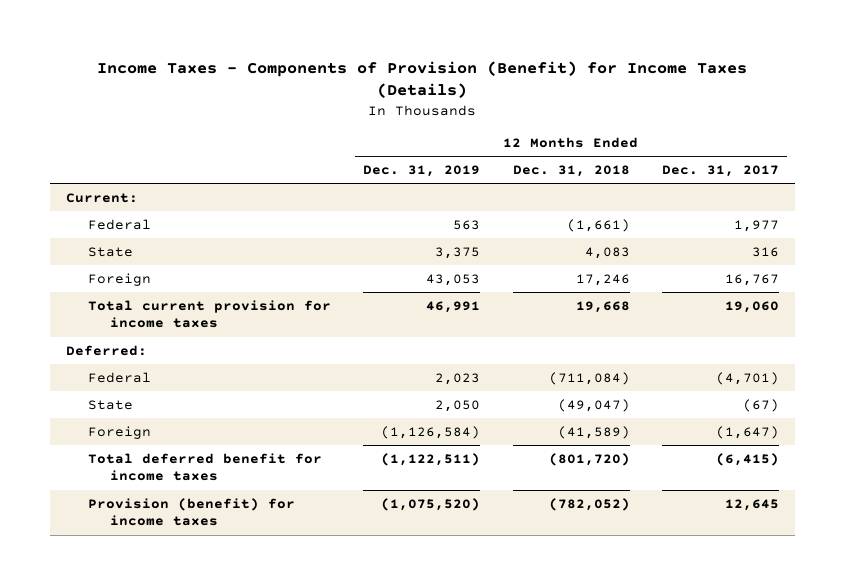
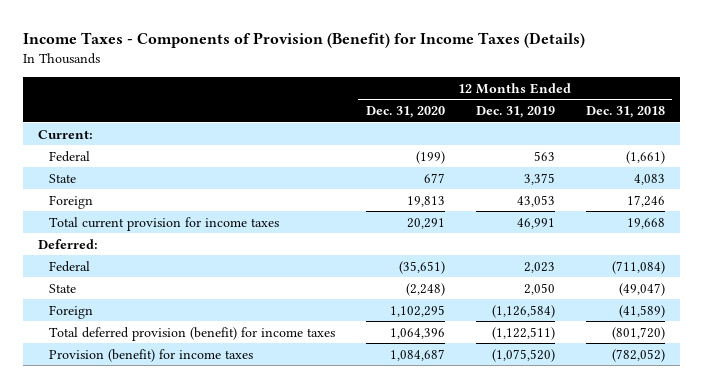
- | 12 Months Ended Dec. 31, 2019 | 12 Months Ended Dec. 31, 2018 | 12 Months Ended Dec. 31, 2017
+ | 12 Months Ended Dec. 31, 2020 | 12 Months Ended Dec. 31, 2019 | 12 Months Ended Dec. 31, 2018
- Total deferred benefit for income taxes | (1,122,511) | (801,720) | (6,415)
+ Total deferred provision (benefit) for income taxes | 1,064,396 | (1,122,511) | (801,720)

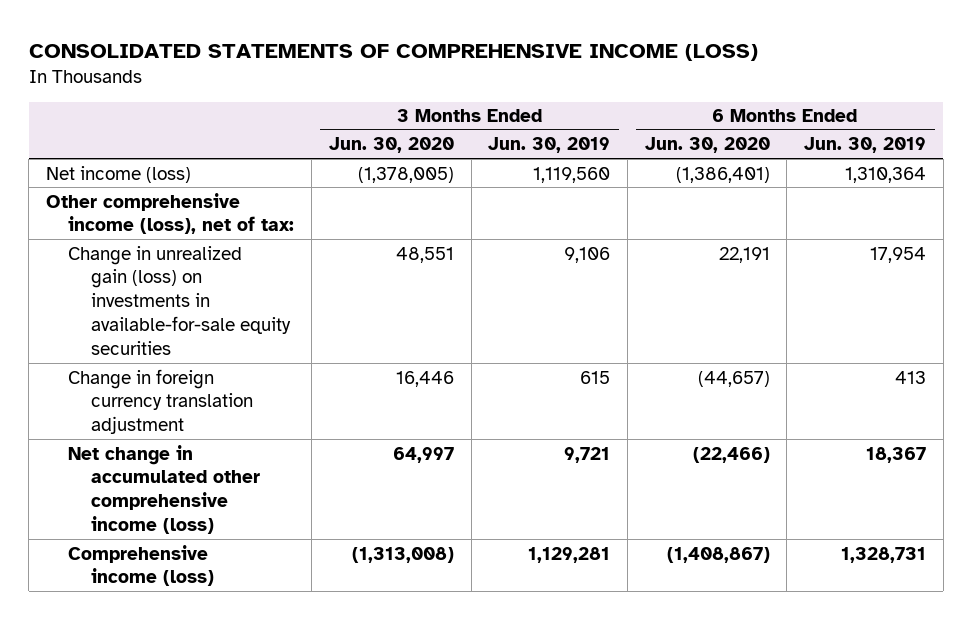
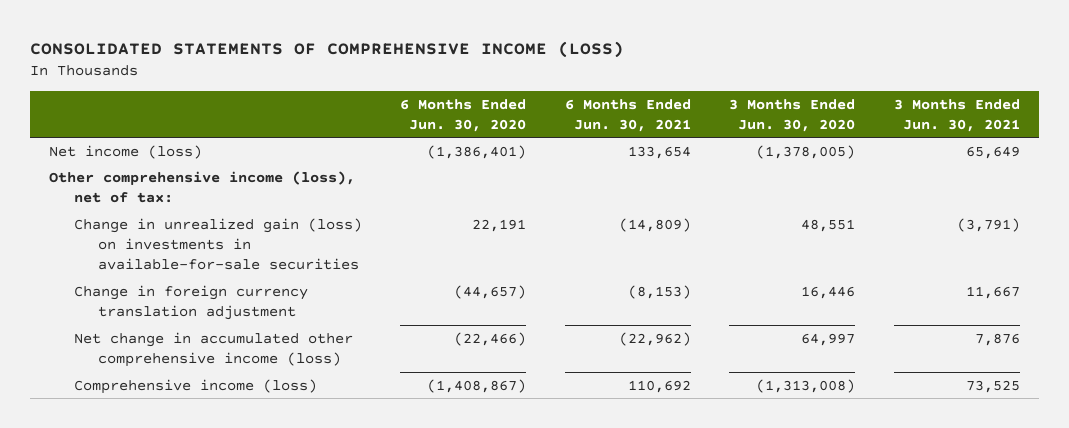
- | 3 Months Ended Jun. 30, 2020 | 3 Months Ended Jun. 30, 2019 | 6 Months Ended Jun. 30, 2020 | 6 Months Ended Jun. 30, 2019
+ | 6 Months Ended Jun. 30, 2020 | 6 Months Ended Jun. 30, 2021 | 3 Months Ended Jun. 30, 2020 | 3 Months Ended Jun. 30, 2021
- Change in unrealized gain (loss) on investments in available-for-sale equity securities | 48,551 | 9,106 | 22,191 | 17,954
+ Change in unrealized gain (loss) on investments in available-for-sale securities | 22,191 | (14,809) | 48,551 | (3,791)

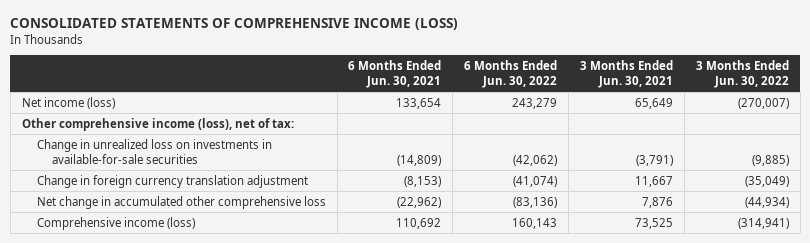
- | 6 Months Ended Jun. 30, 2020 | 6 Months Ended Jun. 30, 2021 | 3 Months Ended Jun. 30, 2020 | 3 Months Ended Jun. 30, 2021
+ | 6 Months Ended Jun. 30, 2021 | 6 Months Ended Jun. 30, 2022 | 3 Months Ended Jun. 30, 2021 | 3 Months Ended Jun. 30, 2022
- Change in unrealized gain (loss) on investments in available-for-sale securities | 22,191 | (14,809) | 48,551 | (3,791)
+ Change in unrealized loss on investments in available-for-sale securities | (14,809) | (42,062) | (3,791) | (9,885)
- Net change in accumulated other comprehensive income (loss) | (22,466) | (22,962) | 64,997 | 7,876
+ Net change in accumulated other comprehensive loss | (22,962) | (83,136) | 7,876 | (44,934)

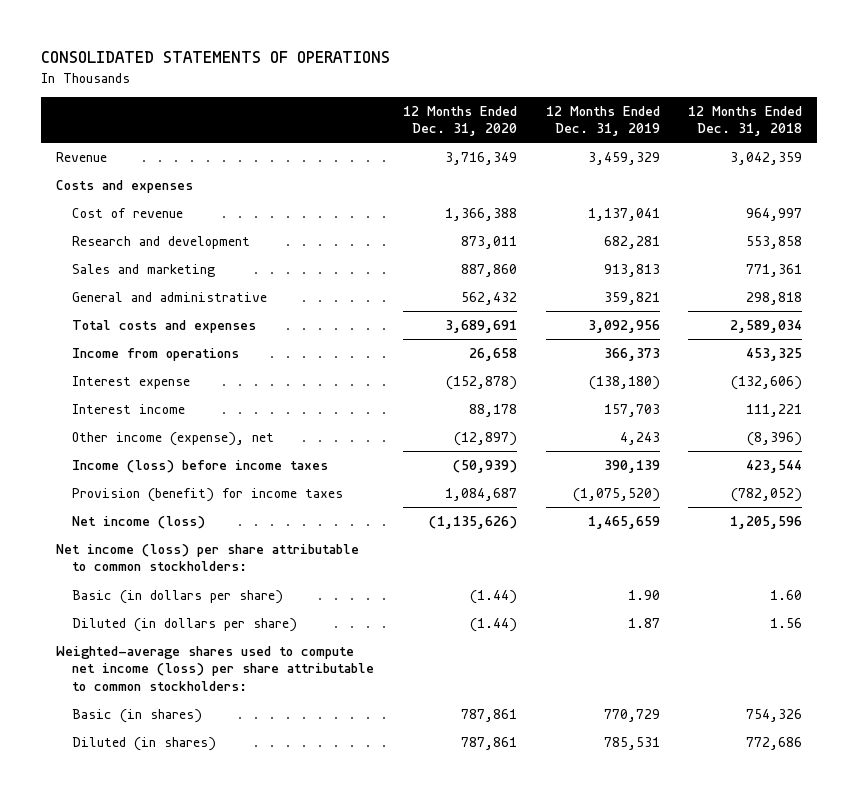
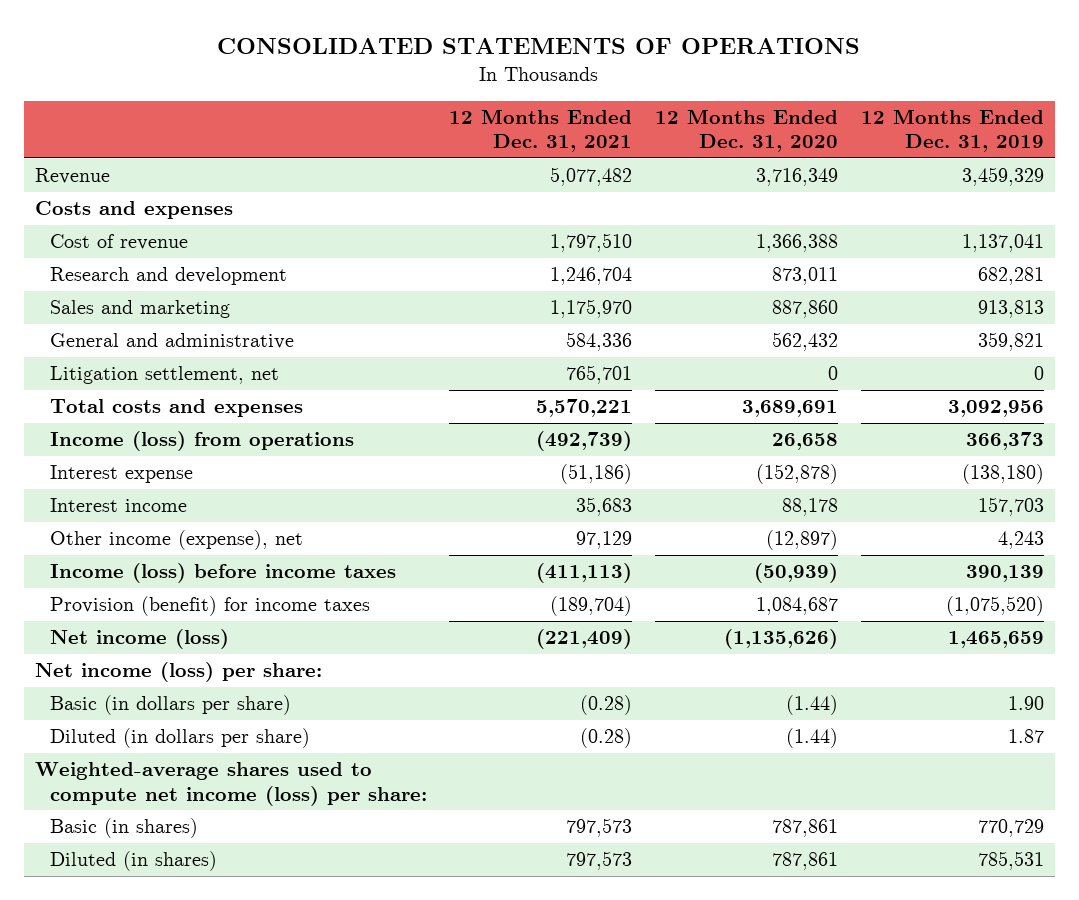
- | 12 Months Ended Dec. 31, 2020 | 12 Months Ended Dec. 31, 2019 | 12 Months Ended Dec. 31, 2018
+ | 12 Months Ended Dec. 31, 2021 | 12 Months Ended Dec. 31, 2020 | 12 Months Ended Dec. 31, 2019
+ Litigation settlement, net | 765,701 | 0 | 0
- Income from operations | 26,658 | 366,373 | 453,325
+ Income (loss) from operations | (492,739) | 26,658 | 366,373
- Net income (loss) per share attributable to common stockholders:
+ Net income (loss) per share:
- Weighted-average shares used to compute net income (loss) per share attributable to common stockholders:
+ Weighted-average shares used to compute net income (loss) per share:

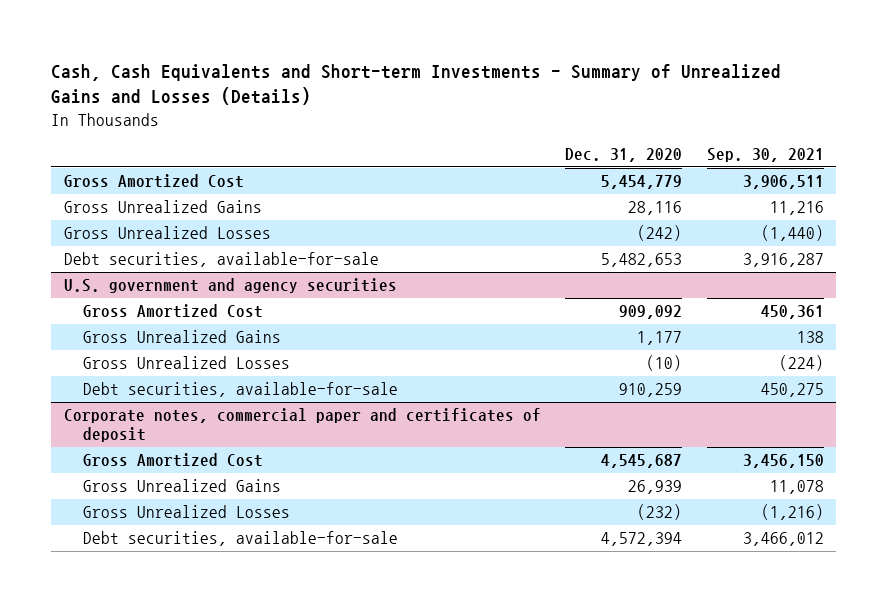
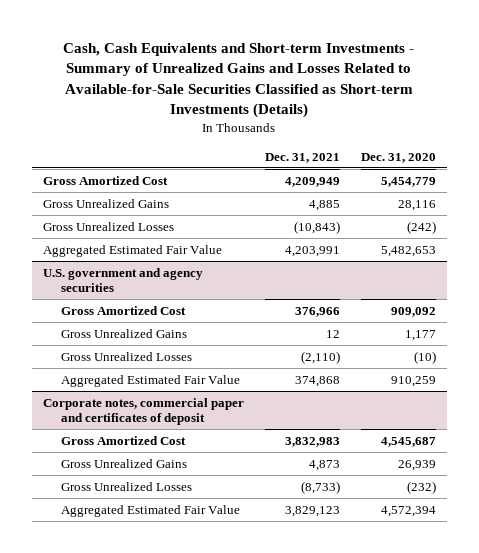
- Cash, Cash Equivalents and Short-term Investments - Summary of Unrealized Gains and Losses (Details)
+ Cash, Cash Equivalents and Short-term Investments - Summary of Unrealized Gains and Losses Related to Available-for-Sale Securities Classified as Short-term Investments (Details)
- | Dec. 31, 2020 | Sep. 30, 2021
+ | Dec. 31, 2021 | Dec. 31, 2020
- Debt securities, available-for-sale | 5,482,653 | 3,916,287
+ Aggregated Estimated Fair Value | 4,203,991 | 5,482,653
@ U.S. government and agency securities
- Debt securities, available-for-sale | 910,259 | 450,275
+ Aggregated Estimated Fair Value | 374,868 | 910,259
@ Corporate notes, commercial paper and certificates of deposit
- Debt securities, available-for-sale | 4,572,394 | 3,466,012
+ Aggregated Estimated Fair Value | 3,829,123 | 4,572,394

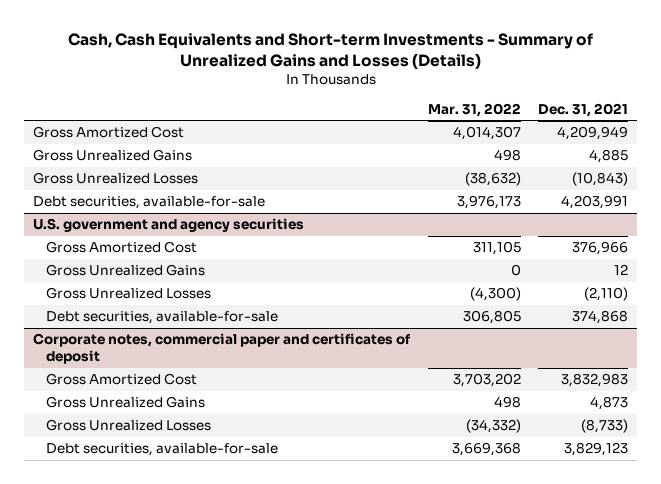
- Cash, Cash Equivalents and Short-term Investments - Summary of Unrealized Gains and Losses Related to Available-for-Sale Securities Classified as Short-term Investments (Details)
+ Cash, Cash Equivalents and Short-term Investments - Summary of Unrealized Gains and Losses (Details)
- | Dec. 31, 2021 | Dec. 31, 2020
+ | Mar. 31, 2022 | Dec. 31, 2021
- Aggregated Estimated Fair Value | 4,203,991 | 5,482,653
+ Debt securities, available-for-sale | 3,976,173 | 4,203,991
@ U.S. government and agency securities
- Aggregated Estimated Fair Value | 374,868 | 910,259
+ Debt securities, available-for-sale | 306,805 | 374,868
@ Corporate notes, commercial paper and certificates of deposit
- Aggregated Estimated Fair Value | 3,829,123 | 4,572,394
+ Debt securities, available-for-sale | 3,669,368 | 3,829,123

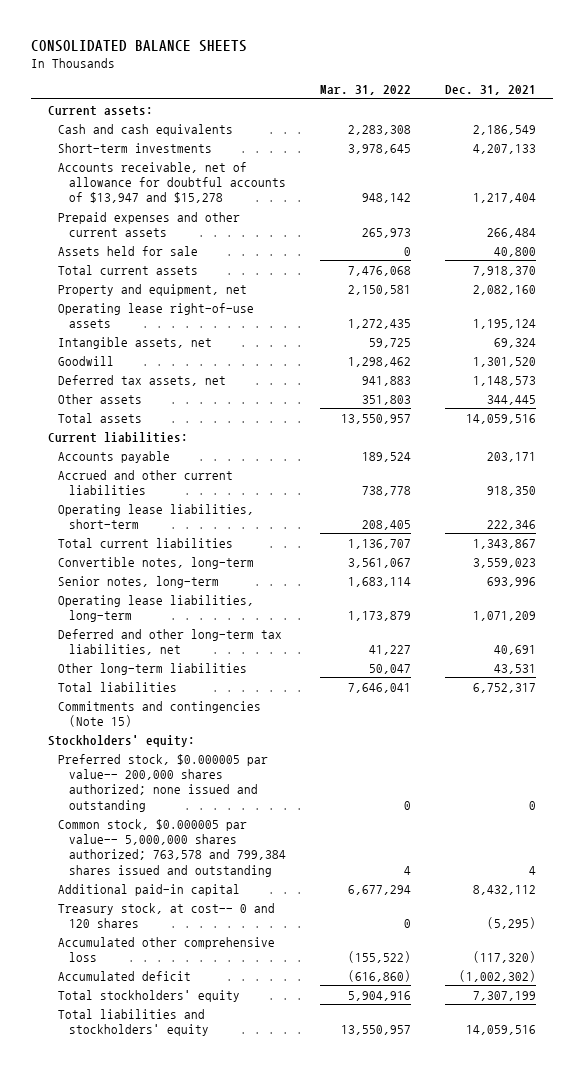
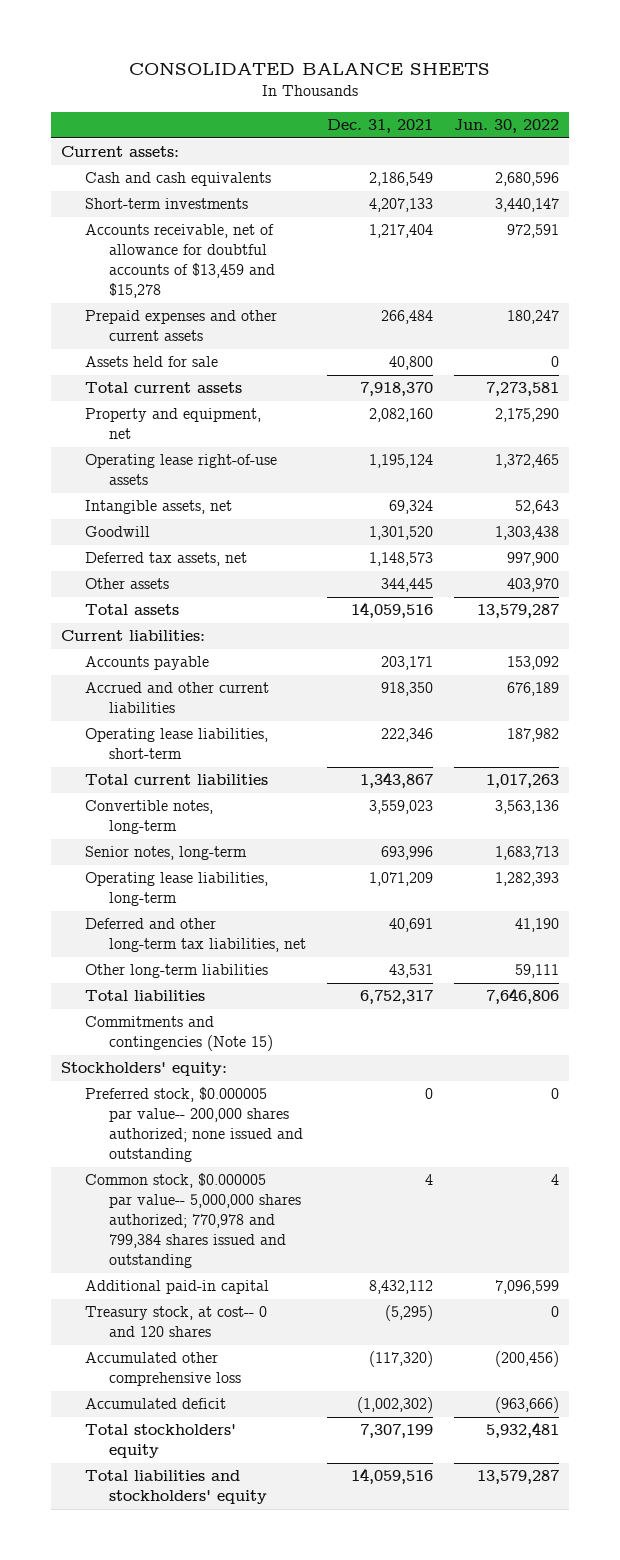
- | Mar. 31, 2022 | Dec. 31, 2021
+ | Dec. 31, 2021 | Jun. 30, 2022
- Accounts receivable, net of allowance for doubtful accounts of $13,947 and $15,278 | 948,142 | 1,217,404
+ Accounts receivable, net of allowance for doubtful accounts of $13,459 and $15,278 | 1,217,404 | 972,591
- Common stock, $0.000005 par value-- 5,000,000 shares authorized; 763,578 and 799,384 shares issued and outstanding | 4 | 4
+ Common stock, $0.000005 par value-- 5,000,000 shares authorized; 770,978 and 799,384 shares issued and outstanding | 4 | 4

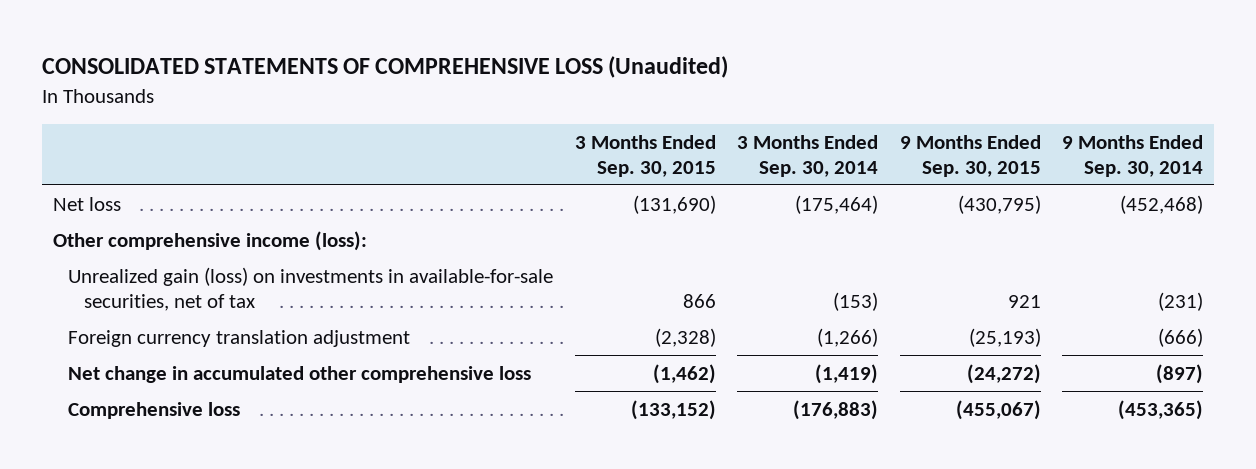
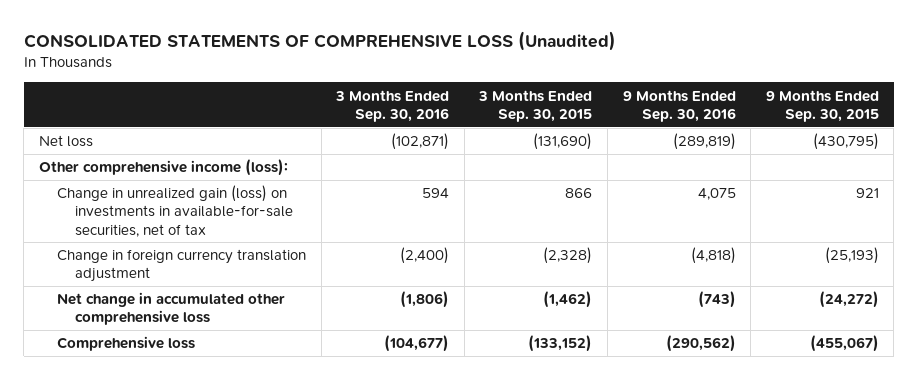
- | 3 Months Ended Sep. 30, 2015 | 3 Months Ended Sep. 30, 2014 | 9 Months Ended Sep. 30, 2015 | 9 Months Ended Sep. 30, 2014
+ | 3 Months Ended Sep. 30, 2016 | 3 Months Ended Sep. 30, 2015 | 9 Months Ended Sep. 30, 2016 | 9 Months Ended Sep. 30, 2015
- Unrealized gain (loss) on investments in available-for-sale securities, net of tax | 866 | (153) | 921 | (231)
- Foreign currency translation adjustment | (2,328) | (1,266) | (25,193) | (666)
+ Change in unrealized gain (loss) on investments in available-for-sale securities, net of tax | 594 | 866 | 4,075 | 921
+ Change in foreign currency translation adjustment | (2,400) | (2,328) | (4,818) | (25,193)

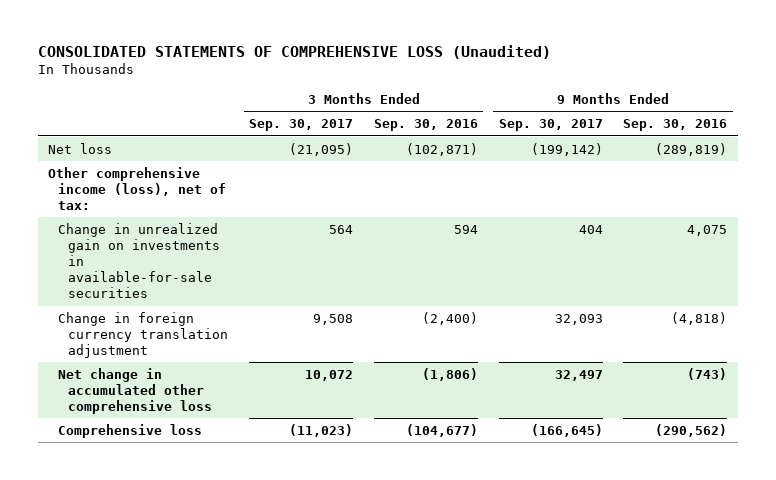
- | 3 Months Ended Sep. 30, 2016 | 3 Months Ended Sep. 30, 2015 | 9 Months Ended Sep. 30, 2016 | 9 Months Ended Sep. 30, 2015
+ | 3 Months Ended Sep. 30, 2017 | 3 Months Ended Sep. 30, 2016 | 9 Months Ended Sep. 30, 2017 | 9 Months Ended Sep. 30, 2016
- Other comprehensive income (loss):
- Change in unrealized gain (loss) on investments in available-for-sale securities, net of tax | 594 | 866 | 4,075 | 921
+ Other comprehensive income (loss), net of tax:
+ Change in unrealized gain on investments in available-for-sale securities | 564 | 594 | 404 | 4,075

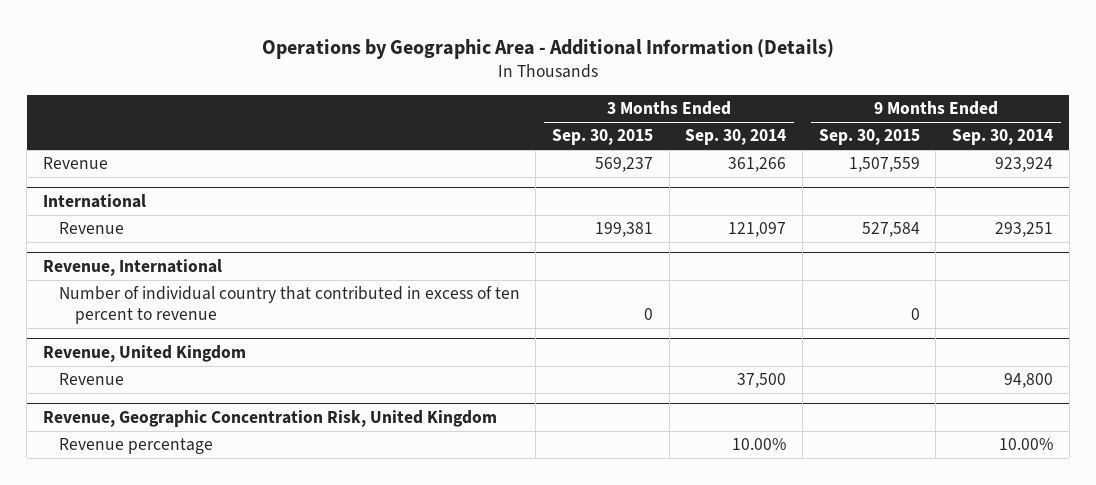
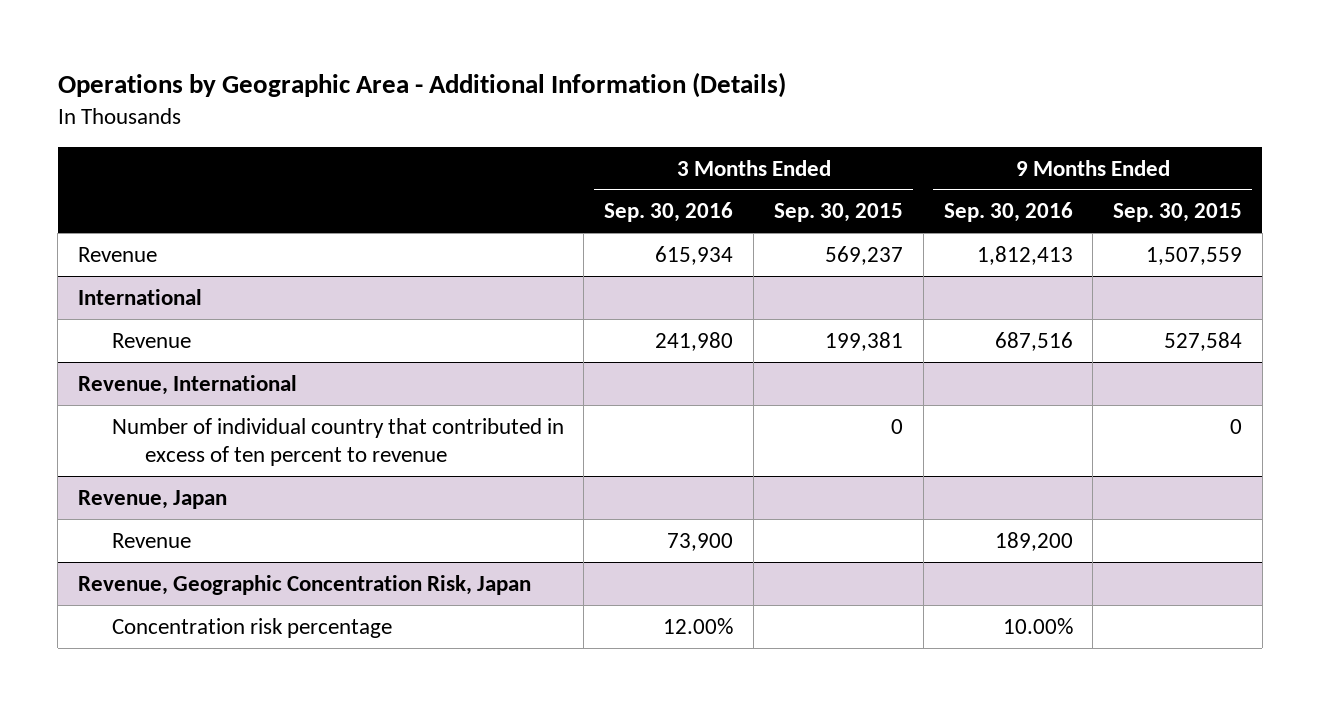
- | 3 Months Ended Sep. 30, 2015 | 3 Months Ended Sep. 30, 2014 | 9 Months Ended Sep. 30, 2015 | 9 Months Ended Sep. 30, 2014
+ | 3 Months Ended Sep. 30, 2016 | 3 Months Ended Sep. 30, 2015 | 9 Months Ended Sep. 30, 2016 | 9 Months Ended Sep. 30, 2015
- Revenue, United Kingdom
+ Revenue, Japan
- Revenue, Geographic Concentration Risk, United Kingdom
- Revenue percentage | | 10.00% | | 10.00%
+ Revenue, Geographic Concentration Risk, Japan
+ Concentration risk percentage | 12.00% | | 10.00% |

